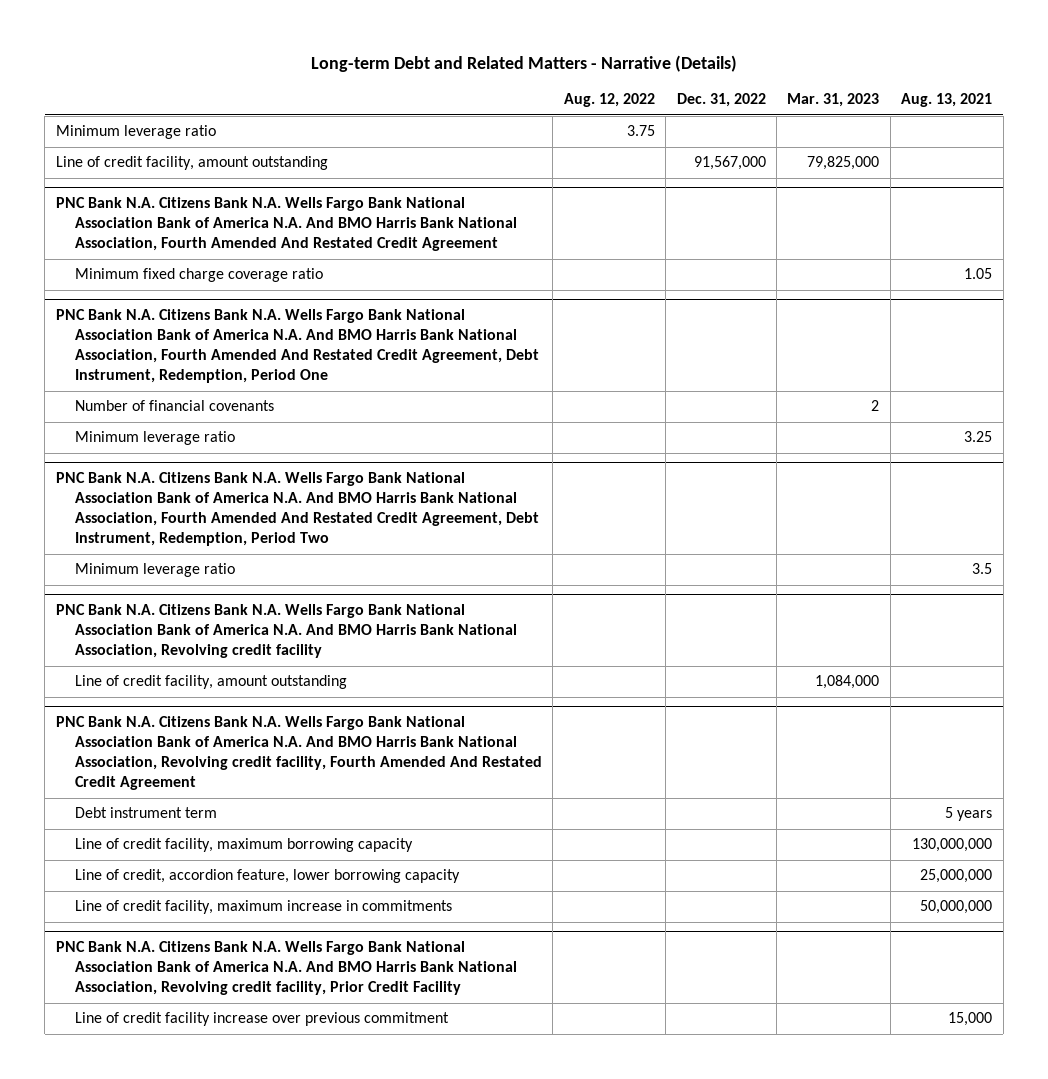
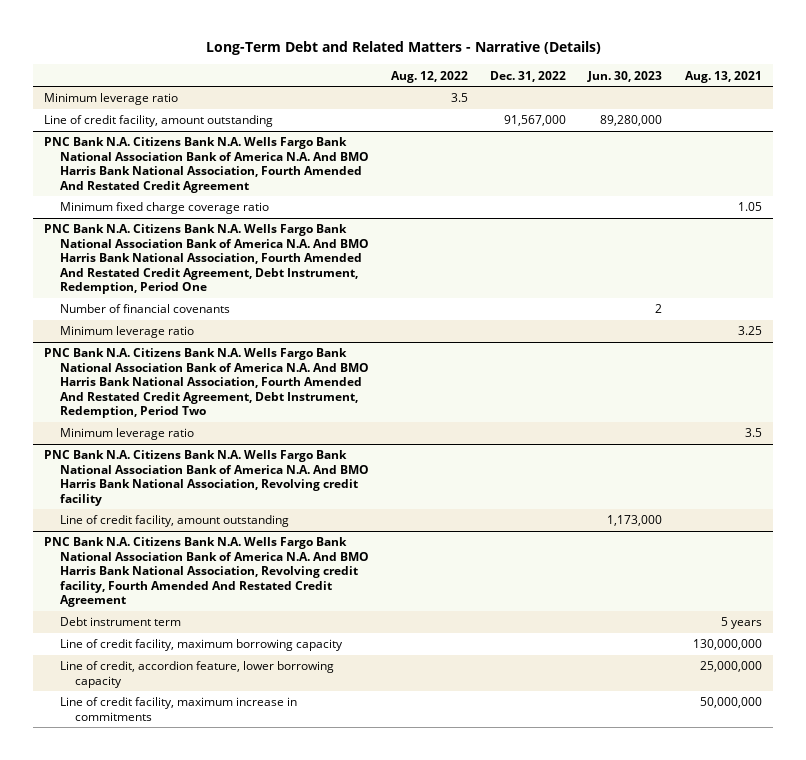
- Long-term Debt and Related Matters - Narrative (Details)
+ Long-Term Debt and Related Matters - Narrative (Details)
- | Aug. 12, 2022 | Dec. 31, 2022 | Mar. 31, 2023 | Aug. 13, 2021
+ | Aug. 12, 2022 | Dec. 31, 2022 | Jun. 30, 2023 | Aug. 13, 2021
- Minimum leverage ratio | 3.75 | | |
+ Minimum leverage ratio | 3.5 | | |
- PNC Bank N.A. Citizens Bank N.A. Wells Fargo Bank National Association Bank of America N.A. And BMO Harris Bank National Association, Revolving credit facility, Prior Credit Facility
- Line of credit facility increase over previous commitment | | | | 15,000

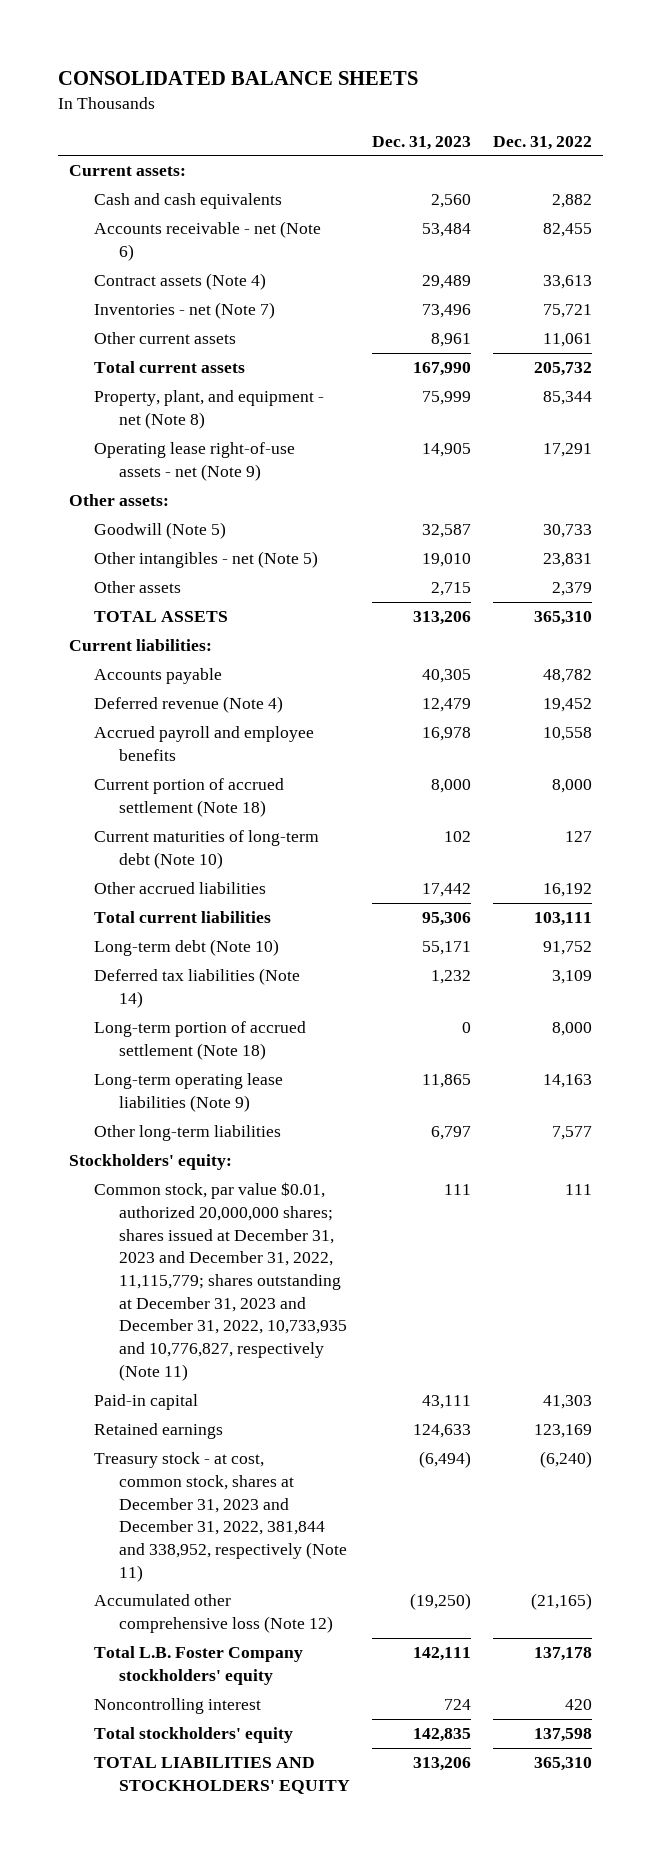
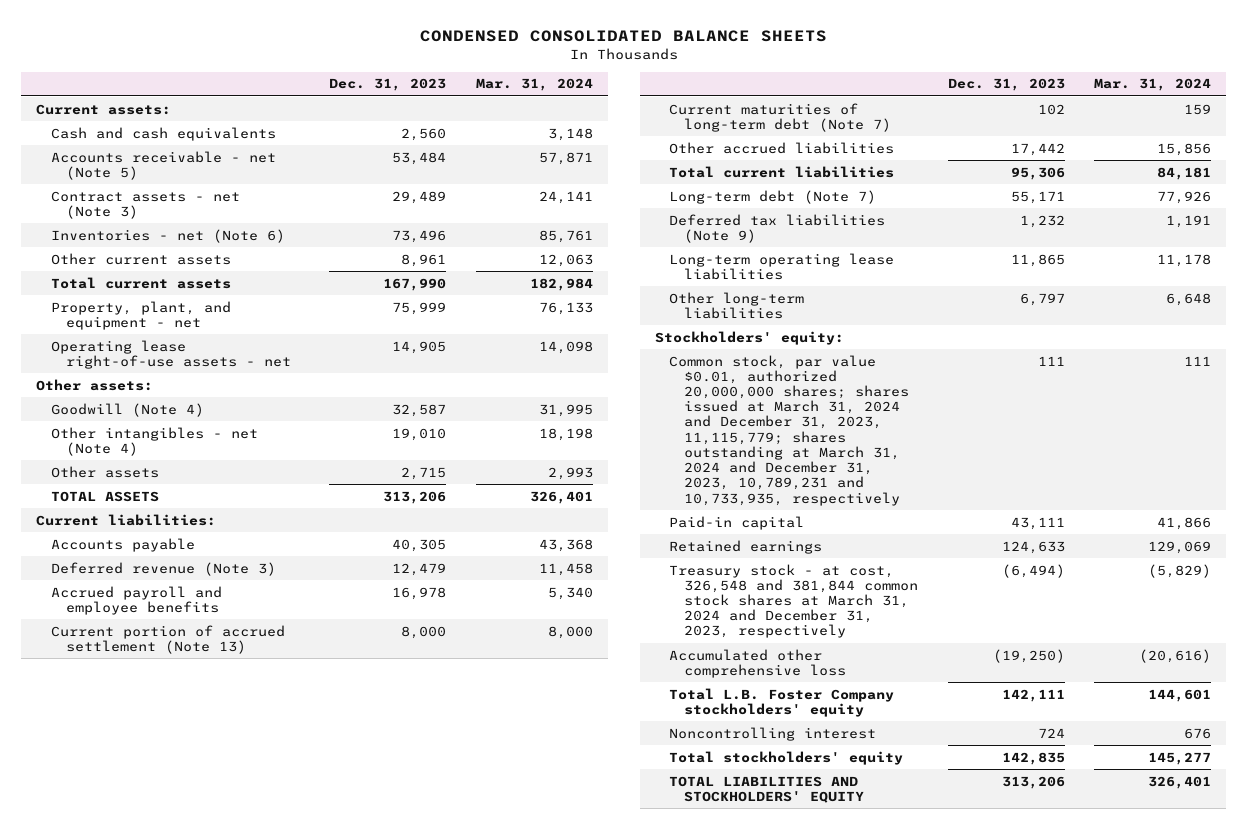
- CONSOLIDATED BALANCE SHEETS
+ CONDENSED CONSOLIDATED BALANCE SHEETS
- | Dec. 31, 2023 | Dec. 31, 2022
+ | Dec. 31, 2023 | Mar. 31, 2024
- Accounts receivable - net (Note 6) | 53,484 | 82,455
- Contract assets (Note 4) | 29,489 | 33,613
- Inventories - net (Note 7) | 73,496 | 75,721
+ Accounts receivable - net (Note 5) | 53,484 | 57,871
+ Contract assets - net (Note 3) | 29,489 | 24,141
+ Inventories - net (Note 6) | 73,496 | 85,761
- Property, plant, and equipment - net (Note 8) | 75,999 | 85,344
- Operating lease right-of-use assets - net (Note 9) | 14,905 | 17,291
+ Property, plant, and equipment - net | 75,999 | 76,133
+ Operating lease right-of-use assets - net | 14,905 | 14,098
- Goodwill (Note 5) | 32,587 | 30,733
- Other intangibles - net (Note 5) | 19,010 | 23,831
+ Goodwill (Note 4) | 32,587 | 31,995
+ Other intangibles - net (Note 4) | 19,010 | 18,198
- Deferred revenue (Note 4) | 12,479 | 19,452
+ Deferred revenue (Note 3) | 12,479 | 11,458
- Current portion of accrued settlement (Note 18) | 8,000 | 8,000
- Current maturities of long-term debt (Note 10) | 102 | 127
+ Current portion of accrued settlement (Note 13) | 8,000 | 8,000
+ Current maturities of long-term debt (Note 7) | 102 | 159
- Long-term debt (Note 10) | 55,171 | 91,752
- Deferred tax liabilities (Note 14) | 1,232 | 3,109
- Long-term portion of accrued settlement (Note 18) | 0 | 8,000
- Long-term operating lease liabilities (Note 9) | 11,865 | 14,163
+ Long-term debt (Note 7) | 55,171 | 77,926
+ Deferred tax liabilities (Note 9) | 1,232 | 1,191
+ Long-term operating lease liabilities | 11,865 | 11,178
- Common stock, par value $0.01, authorized 20,000,000 shares; shares issued at December 31, 2023 and December 31, 2022, 11,115,779; shares outstanding at December 31, 2023 and December 31, 2022, 10,733,935 and 10,776,827, respectively (Note 11) | 111 | 111
+ Common stock, par value $0.01, authorized 20,000,000 shares; shares issued at March 31, 2024 and December 31, 2023, 11,115,779; shares outstanding at March 31, 2024 and December 31, 2023, 10,789,231 and 10,733,935, respectively | 111 | 111
- Treasury stock - at cost, common stock, shares at December 31, 2023 and December 31, 2022, 381,844 and 338,952, respectively (Note 11) | (6,494) | (6,240)
- Accumulated other comprehensive loss (Note 12) | (19,250) | (21,165)
+ Treasury stock - at cost, 326,548 and 381,844 common stock shares at March 31, 2024 and December 31, 2023, respectively | (6,494) | (5,829)
+ Accumulated other comprehensive loss | (19,250) | (20,616)

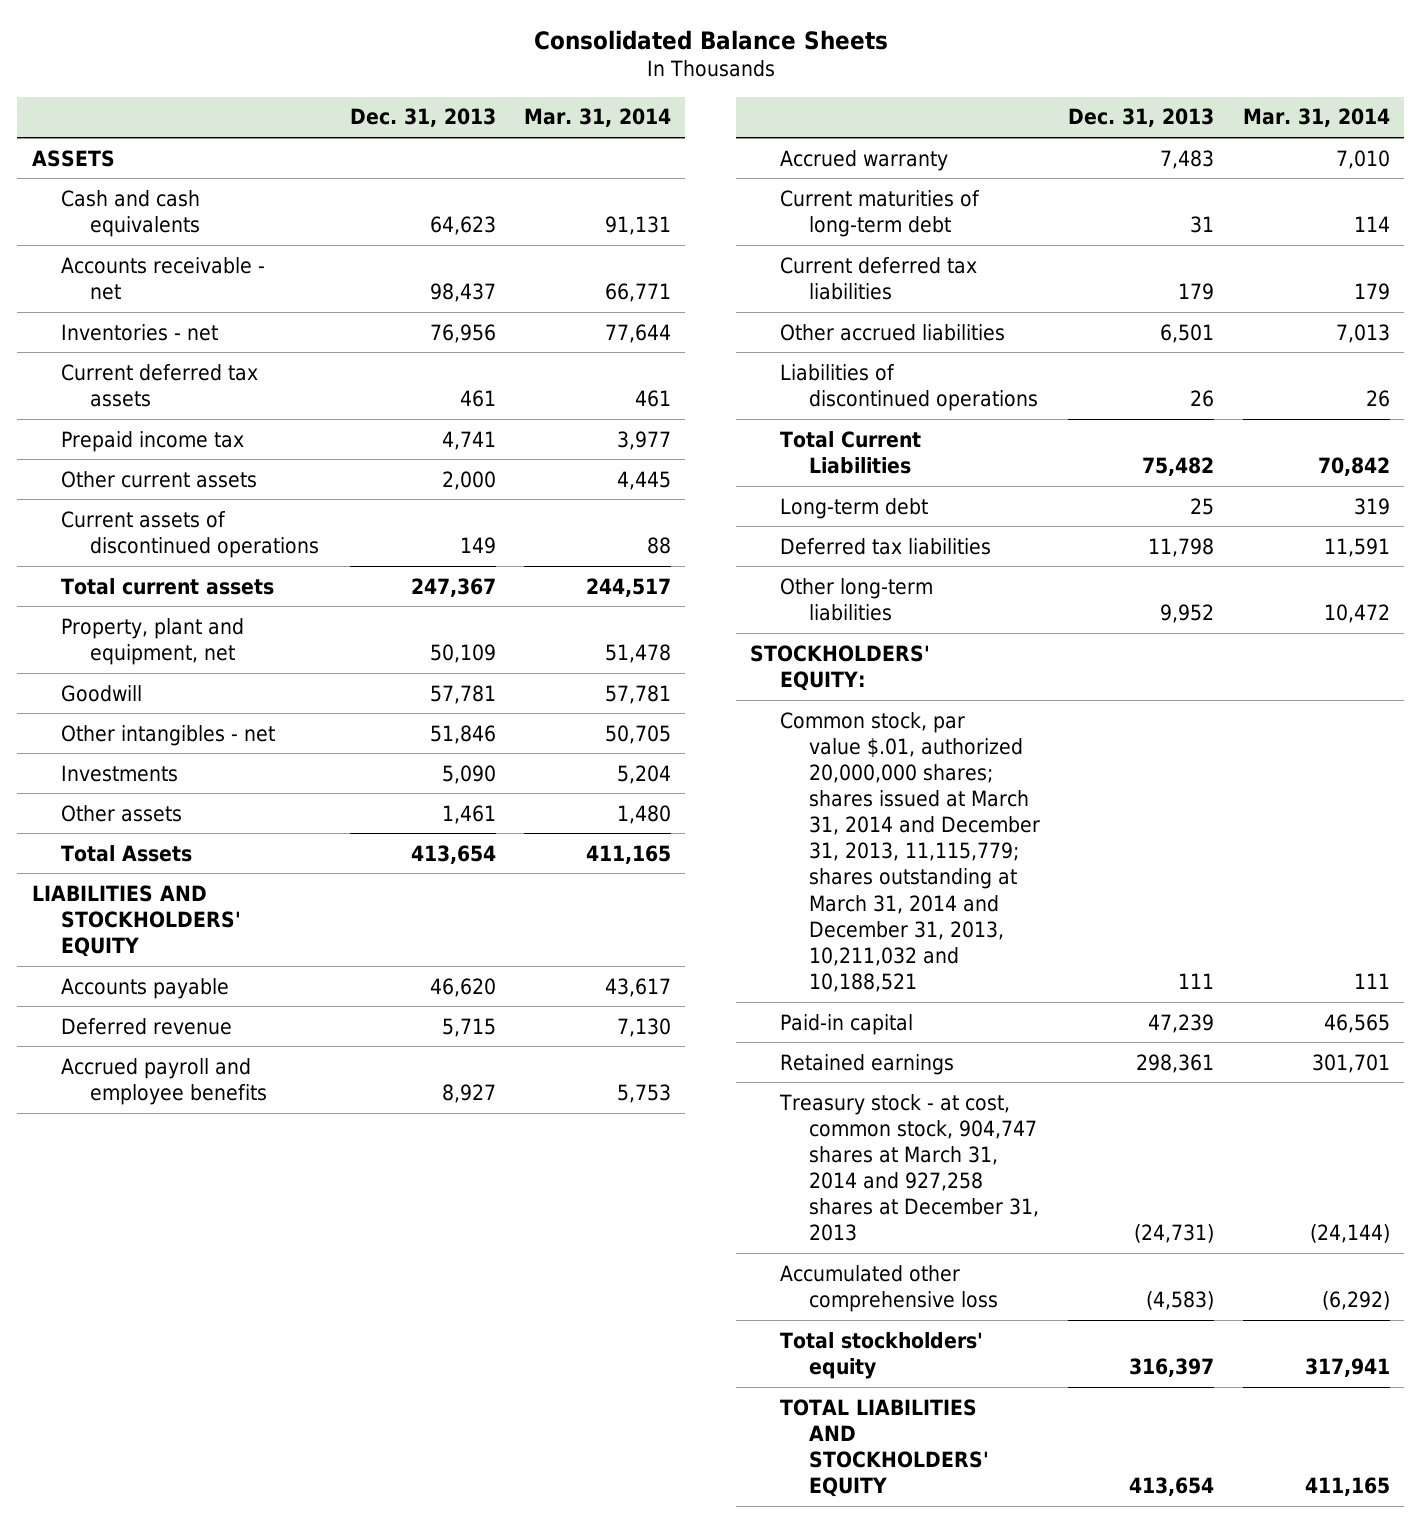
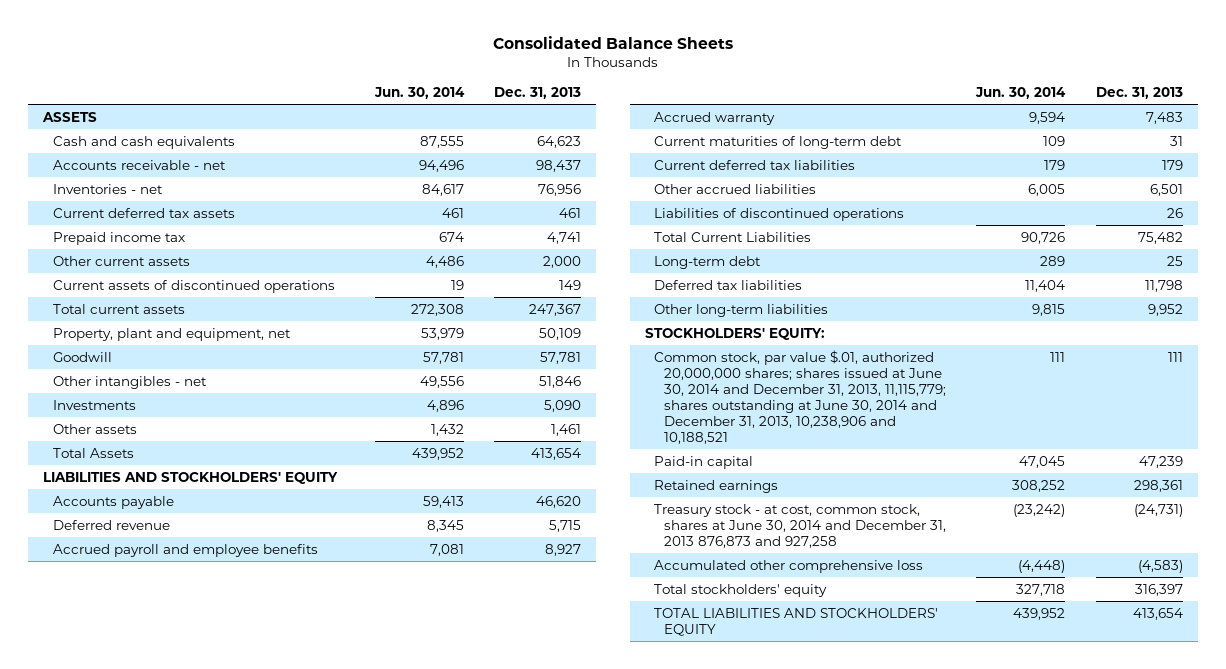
- | Dec. 31, 2013 | Mar. 31, 2014
+ | Jun. 30, 2014 | Dec. 31, 2013
- Common stock, par value $.01, authorized 20,000,000 shares; shares issued at March 31, 2014 and December 31, 2013, 11,115,779; shares outstanding at March 31, 2014 and December 31, 2013, 10,211,032 and 10,188,521 | 111 | 111
+ Common stock, par value $.01, authorized 20,000,000 shares; shares issued at June 30, 2014 and December 31, 2013, 11,115,779; shares outstanding at June 30, 2014 and December 31, 2013, 10,238,906 and 10,188,521 | 111 | 111
- Treasury stock - at cost, common stock, 904,747 shares at March 31, 2014 and 927,258 shares at December 31, 2013 | (24,731) | (24,144)
+ Treasury stock - at cost, common stock, shares at June 30, 2014 and December 31, 2013 876,873 and 927,258 | (23,242) | (24,731)

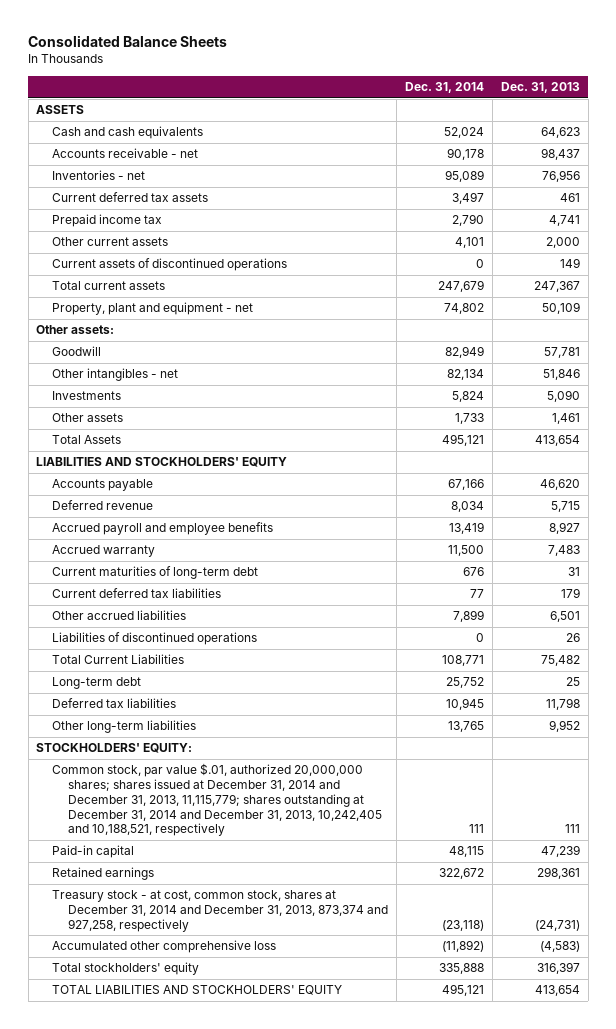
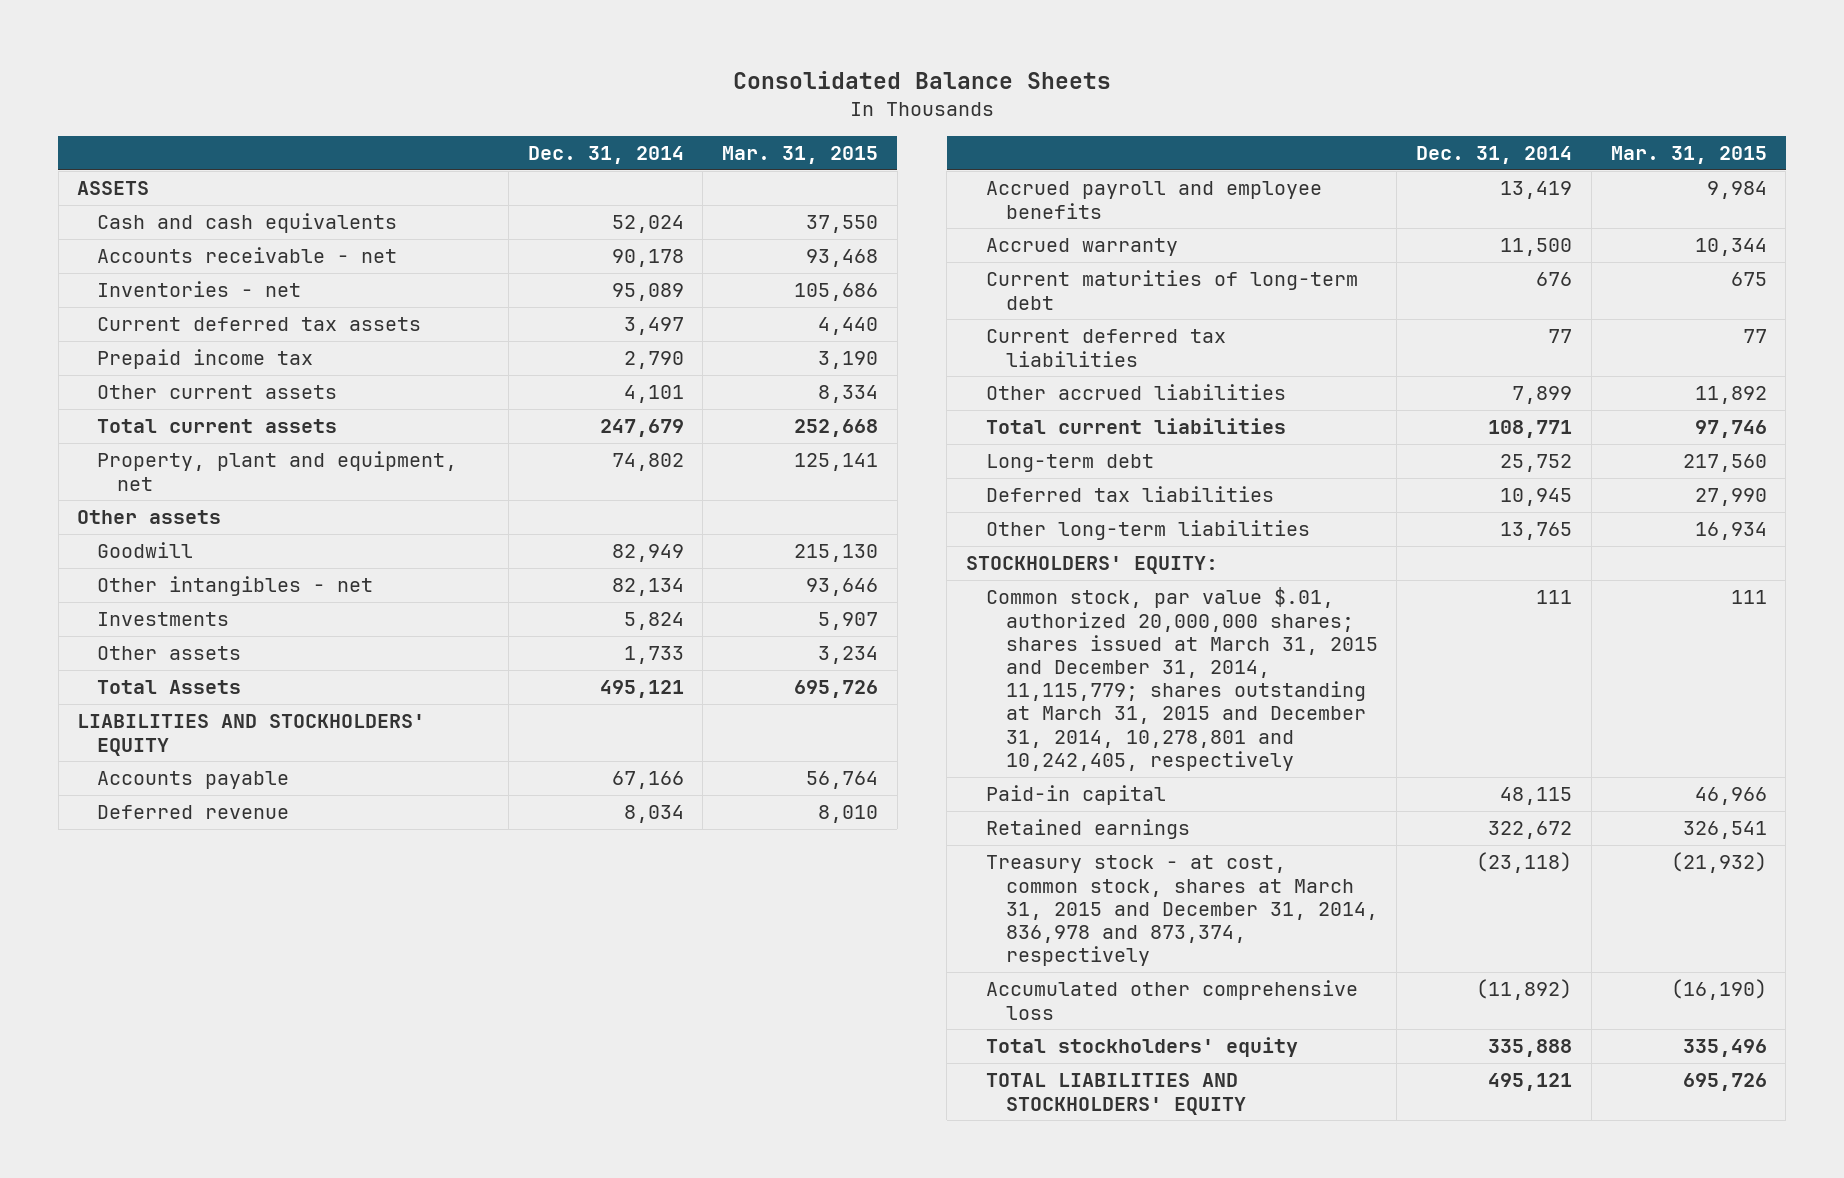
- | Dec. 31, 2014 | Dec. 31, 2013
+ | Dec. 31, 2014 | Mar. 31, 2015
- Current assets of discontinued operations | 0 | 149
- Property, plant and equipment - net | 74,802 | 50,109
- Other assets:
+ Property, plant and equipment, net | 74,802 | 125,141
+ Other assets
- Liabilities of discontinued operations | 0 | 26
- Total Current Liabilities | 108,771 | 75,482
+ Total current liabilities | 108,771 | 97,746
- Common stock, par value $.01, authorized 20,000,000 shares; shares issued at December 31, 2014 and December 31, 2013, 11,115,779; shares outstanding at December 31, 2014 and December 31, 2013, 10,242,405 and 10,188,521, respectively | 111 | 111
+ Common stock, par value $.01, authorized 20,000,000 shares; shares issued at March 31, 2015 and December 31, 2014, 11,115,779; shares outstanding at March 31, 2015 and December 31, 2014, 10,278,801 and 10,242,405, respectively | 111 | 111
- Treasury stock - at cost, common stock, shares at December 31, 2014 and December 31, 2013, 873,374 and 927,258, respectively | (23,118) | (24,731)
+ Treasury stock - at cost, common stock, shares at March 31, 2015 and December 31, 2014, 836,978 and 873,374, respectively | (23,118) | (21,932)

